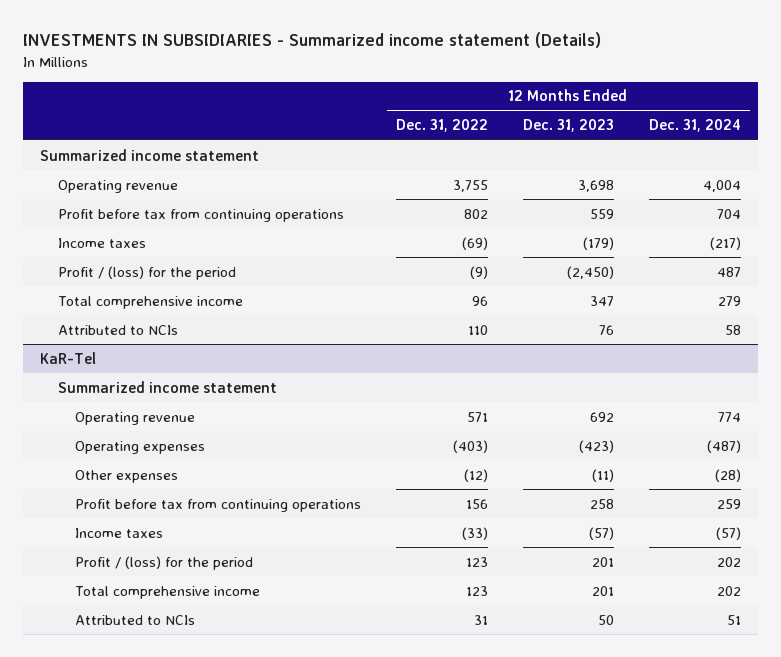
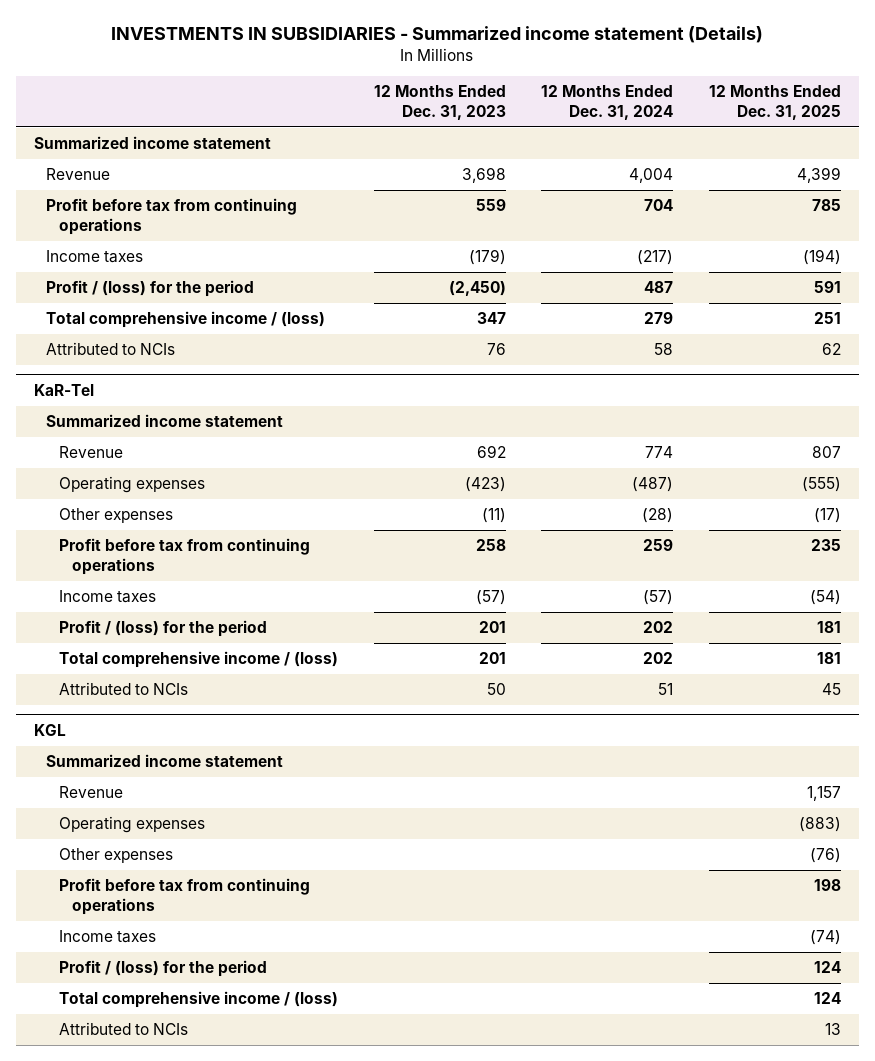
- | 12 Months Ended Dec. 31, 2022 | 12 Months Ended Dec. 31, 2023 | 12 Months Ended Dec. 31, 2024
+ | 12 Months Ended Dec. 31, 2023 | 12 Months Ended Dec. 31, 2024 | 12 Months Ended Dec. 31, 2025
- Operating revenue | 3,755 | 3,698 | 4,004
+ Revenue | 3,698 | 4,004 | 4,399
- Total comprehensive income | 96 | 347 | 279
+ Total comprehensive income / (loss) | 347 | 279 | 251
@ KaR-Tel
- Operating revenue | 571 | 692 | 774
+ Revenue | 692 | 774 | 807
- Total comprehensive income | 123 | 201 | 202
+ Total comprehensive income / (loss) | 201 | 202 | 181
+ KGL
+ Summarized income statement
+ Revenue | | | 1,157
+ Operating expenses | | | (883)
+ Other expenses | | | (76)
+ Profit before tax from continuing operations | | | 198
+ Income taxes | | | (74)
+ Profit / (loss) for the period | | | 124
+ Total comprehensive income / (loss) | | | 124
+ Attributed to NCIs | | | 13

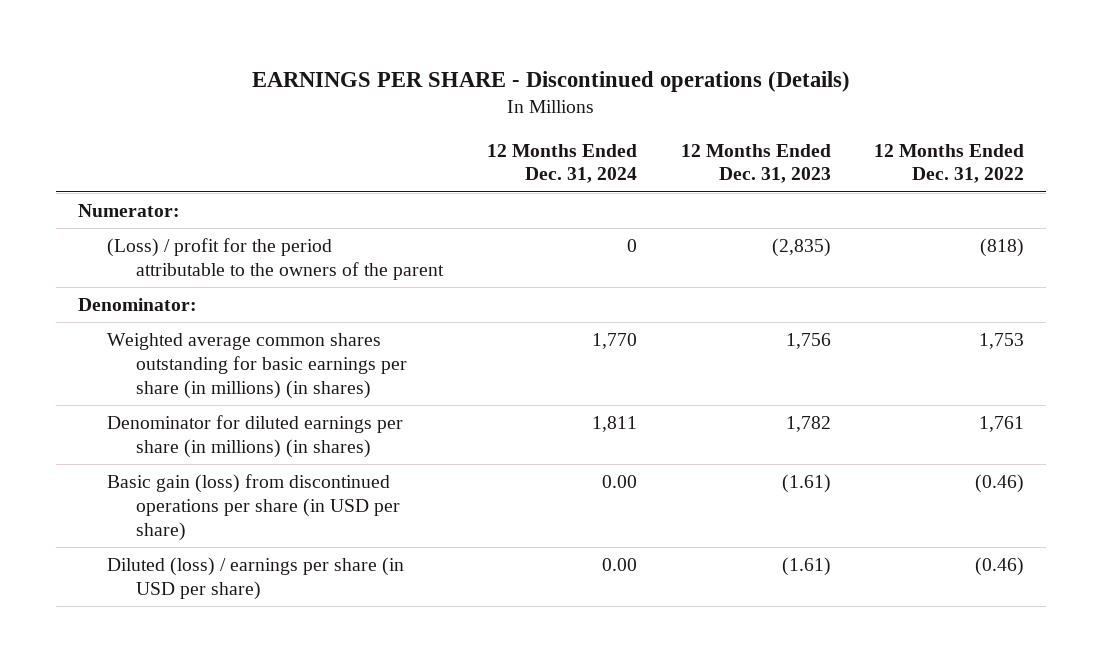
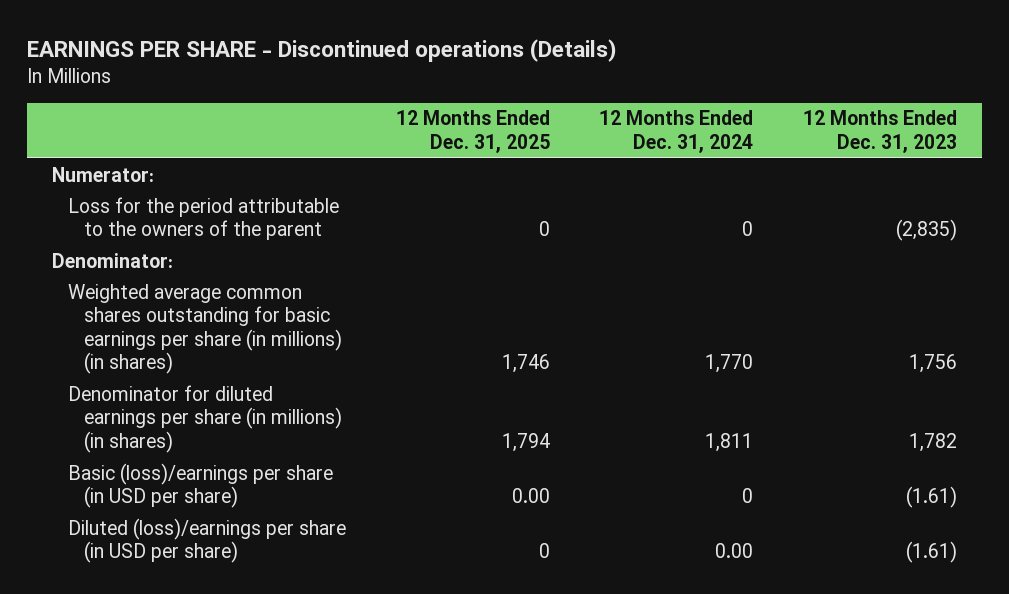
- | 12 Months Ended Dec. 31, 2024 | 12 Months Ended Dec. 31, 2023 | 12 Months Ended Dec. 31, 2022
+ | 12 Months Ended Dec. 31, 2025 | 12 Months Ended Dec. 31, 2024 | 12 Months Ended Dec. 31, 2023
- (Loss) / profit for the period attributable to the owners of the parent | 0 | (2,835) | (818)
+ Loss for the period attributable to the owners of the parent | 0 | 0 | (2,835)
- Basic gain (loss) from discontinued operations per share (in USD per share) | 0.00 | (1.61) | (0.46)
- Diluted (loss) / earnings per share (in USD per share) | 0.00 | (1.61) | (0.46)
+ Basic (loss)/earnings per share (in USD per share) | 0.00 | 0 | (1.61)
+ Diluted (loss)/earnings per share (in USD per share) | 0 | 0.00 | (1.61)

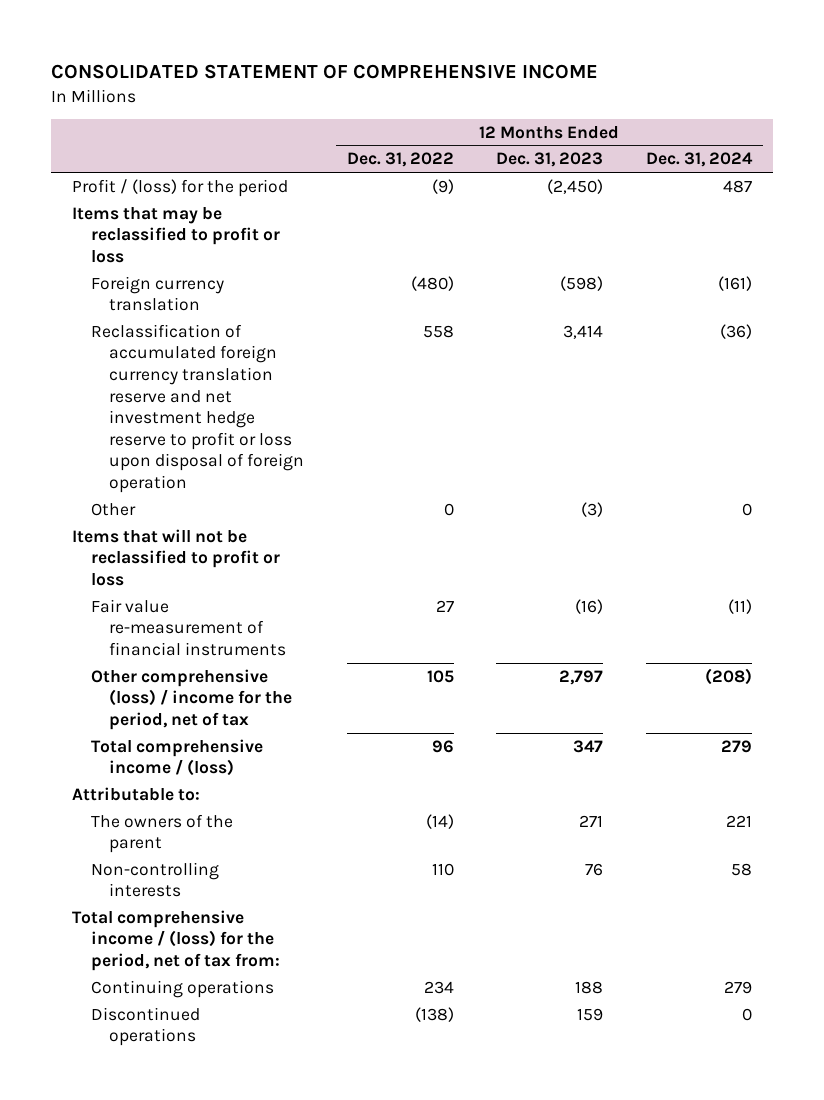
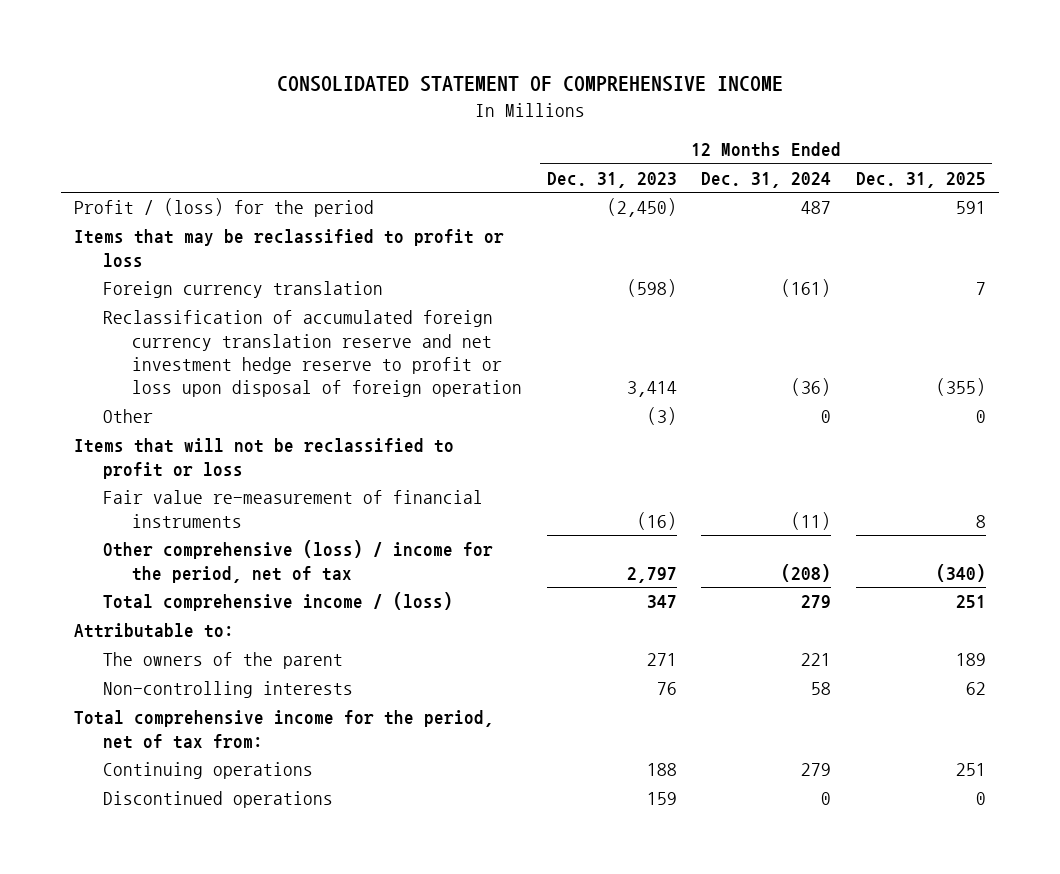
- | 12 Months Ended Dec. 31, 2022 | 12 Months Ended Dec. 31, 2023 | 12 Months Ended Dec. 31, 2024
+ | 12 Months Ended Dec. 31, 2023 | 12 Months Ended Dec. 31, 2024 | 12 Months Ended Dec. 31, 2025
- Total comprehensive income / (loss) for the period, net of tax from:
+ Total comprehensive income for the period, net of tax from:

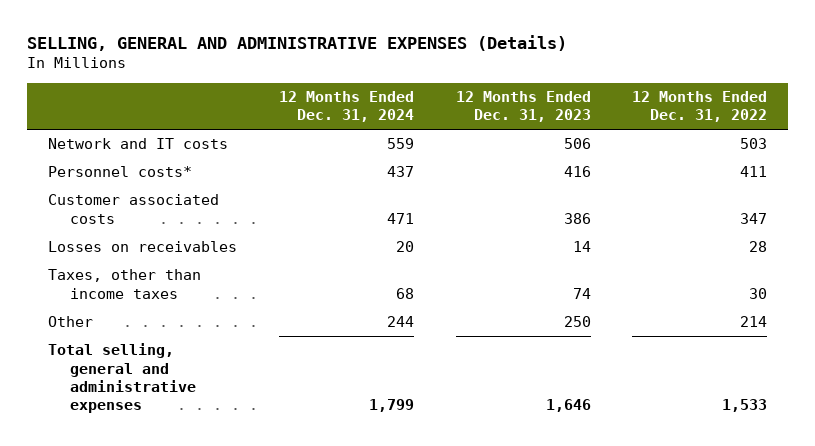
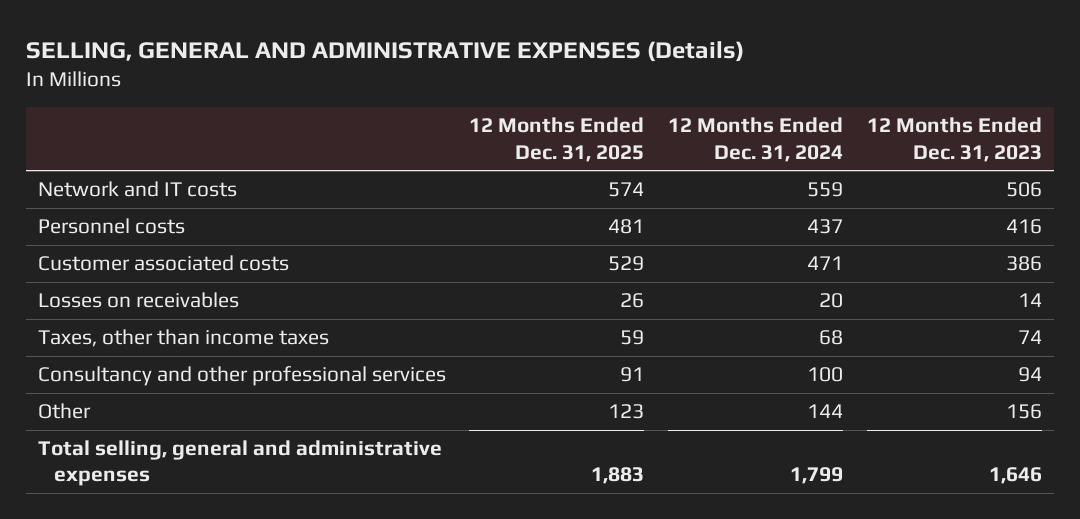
- | 12 Months Ended Dec. 31, 2024 | 12 Months Ended Dec. 31, 2023 | 12 Months Ended Dec. 31, 2022
+ | 12 Months Ended Dec. 31, 2025 | 12 Months Ended Dec. 31, 2024 | 12 Months Ended Dec. 31, 2023
- Personnel costs* | 437 | 416 | 411
+ Personnel costs | 481 | 437 | 416
- Other | 244 | 250 | 214
+ Consultancy and other professional services | 91 | 100 | 94
+ Other | 123 | 144 | 156

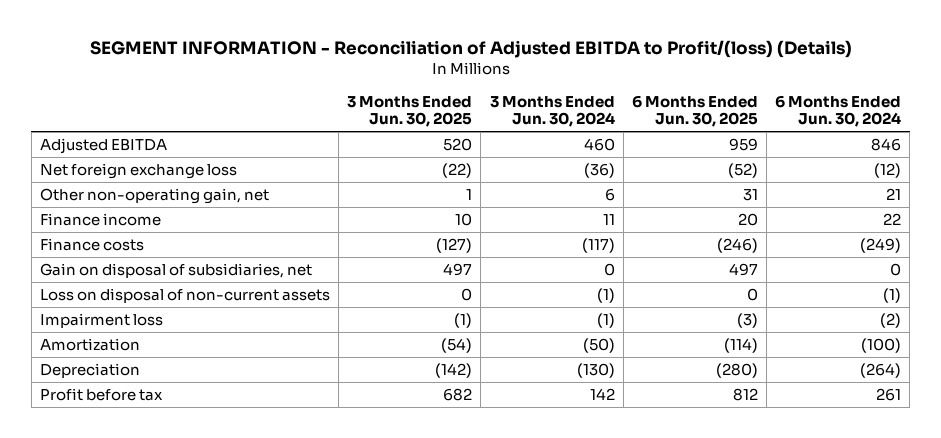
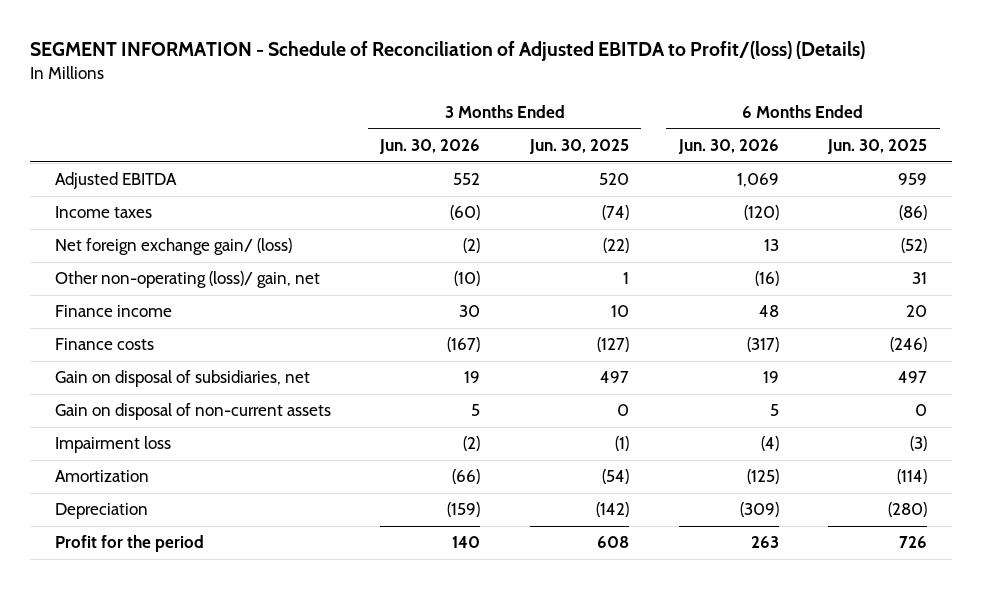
- SEGMENT INFORMATION - Reconciliation of Adjusted EBITDA to Profit/(loss) (Details)
+ SEGMENT INFORMATION - Schedule of Reconciliation of Adjusted EBITDA to Profit/(loss) (Details)
- | 3 Months Ended Jun. 30, 2025 | 3 Months Ended Jun. 30, 2024 | 6 Months Ended Jun. 30, 2025 | 6 Months Ended Jun. 30, 2024
+ | 3 Months Ended Jun. 30, 2026 | 3 Months Ended Jun. 30, 2025 | 6 Months Ended Jun. 30, 2026 | 6 Months Ended Jun. 30, 2025
- Net foreign exchange loss | (22) | (36) | (52) | (12)
- Other non-operating gain, net | 1 | 6 | 31 | 21
+ Income taxes | (60) | (74) | (120) | (86)
+ Net foreign exchange gain/ (loss) | (2) | (22) | 13 | (52)
+ Other non-operating (loss)/ gain, net | (10) | 1 | (16) | 31
- Loss on disposal of non-current assets | 0 | (1) | 0 | (1)
+ Gain on disposal of non-current assets | 5 | 0 | 5 | 0
- Profit before tax | 682 | 142 | 812 | 261
+ Profit for the period | 140 | 608 | 263 | 726

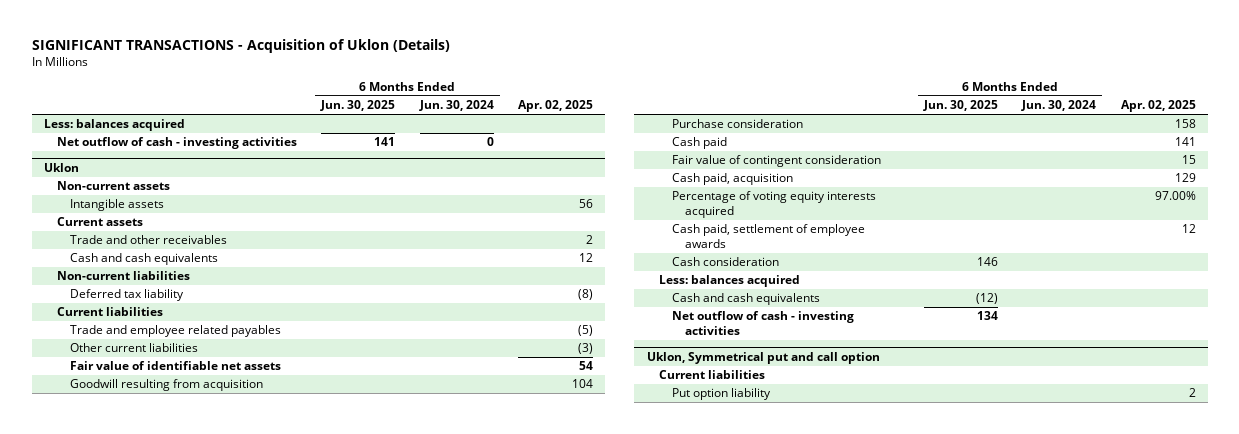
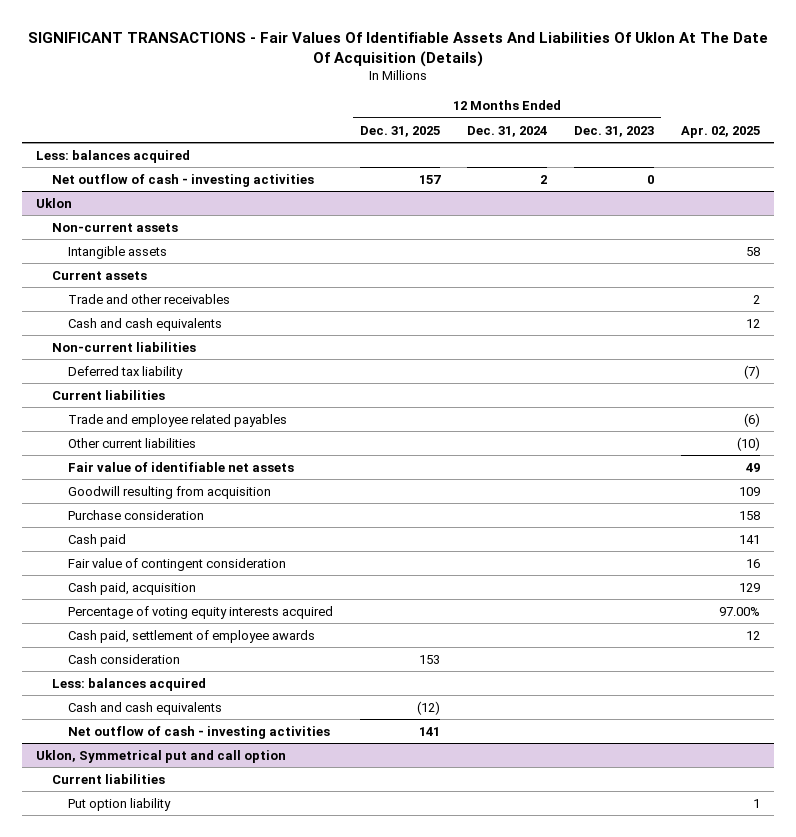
- SIGNIFICANT TRANSACTIONS - Acquisition of Uklon (Details)
+ SIGNIFICANT TRANSACTIONS - Fair Values Of Identifiable Assets And Liabilities Of Uklon At The Date Of Acquisition (Details)
- | 6 Months Ended Jun. 30, 2025 | 6 Months Ended Jun. 30, 2024 | Apr. 02, 2025
+ | 12 Months Ended Dec. 31, 2025 | 12 Months Ended Dec. 31, 2024 | 12 Months Ended Dec. 31, 2023 | Apr. 02, 2025
@ Uklon
- Intangible assets | | | 56
+ Intangible assets | | | | 58
- Deferred tax liability | | | (8)
+ Deferred tax liability | | | | (7)
- Trade and employee related payables | | | (5)
- Other current liabilities | | | (3)
- Fair value of identifiable net assets | | | 54
- Goodwill resulting from acquisition | | | 104
+ Trade and employee related payables | | | | (6)
+ Other current liabilities | | | | (10)
+ Fair value of identifiable net assets | | | | 49
+ Goodwill resulting from acquisition | | | | 109
- Fair value of contingent consideration | | | 15
+ Fair value of contingent consideration | | | | 16
@ Uklon, Symmetrical put and call option
- Put option liability | | | 2
+ Put option liability | | | | 1

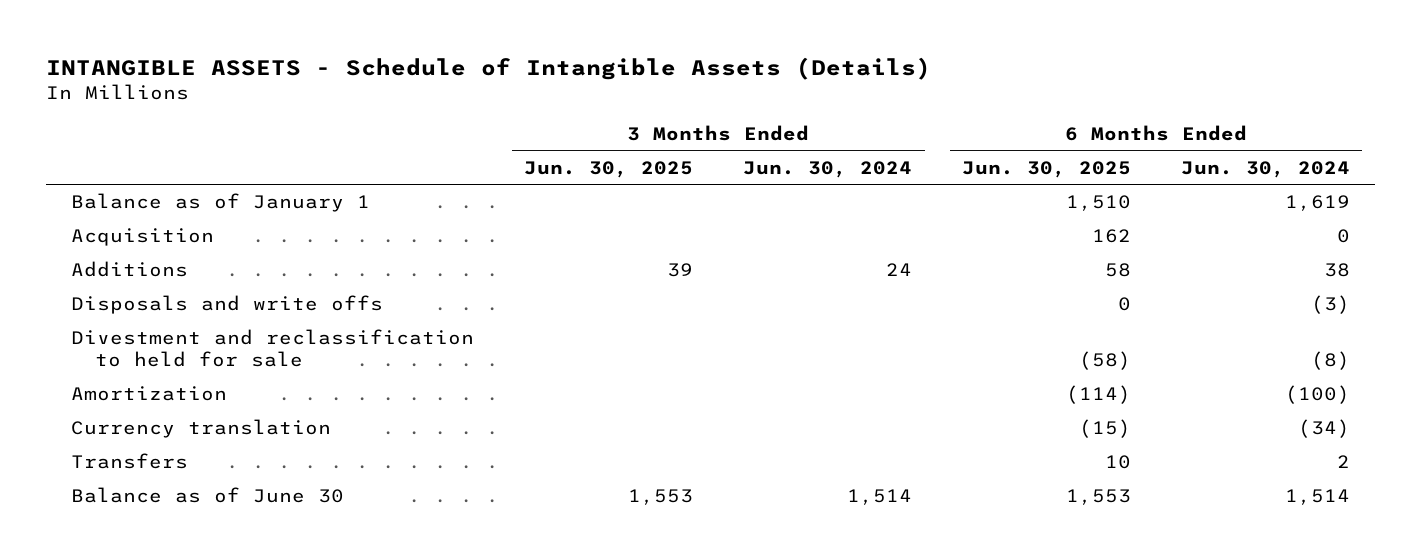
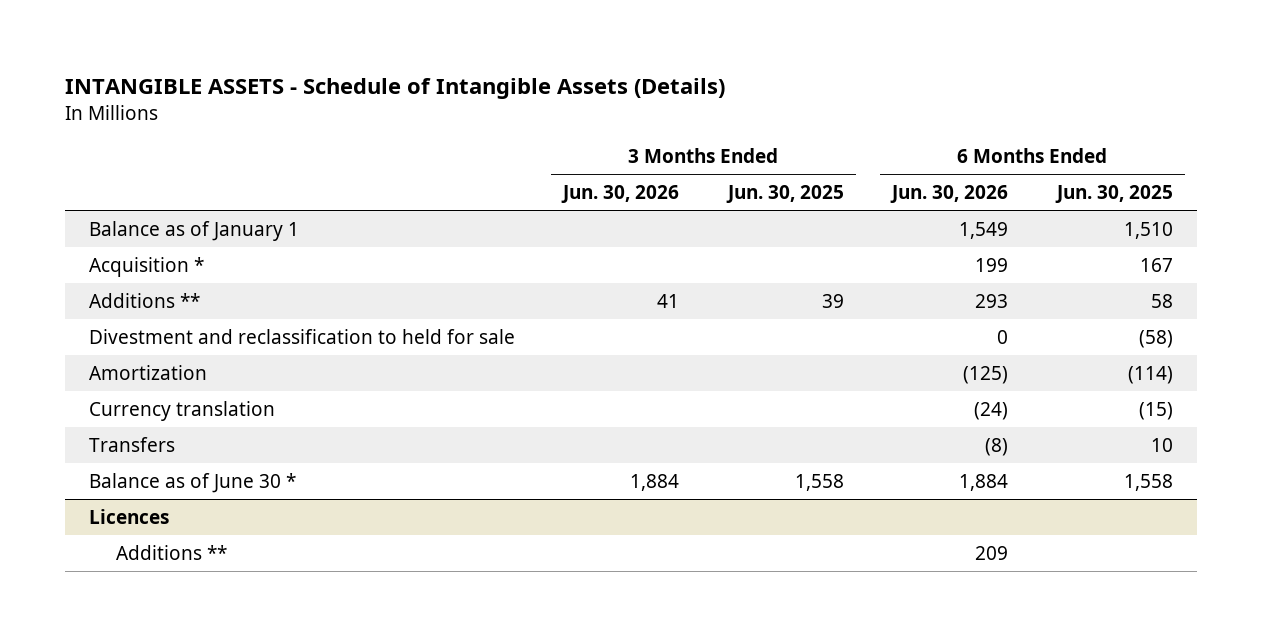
- | 3 Months Ended Jun. 30, 2025 | 3 Months Ended Jun. 30, 2024 | 6 Months Ended Jun. 30, 2025 | 6 Months Ended Jun. 30, 2024
+ | 3 Months Ended Jun. 30, 2026 | 3 Months Ended Jun. 30, 2025 | 6 Months Ended Jun. 30, 2026 | 6 Months Ended Jun. 30, 2025
- Acquisition | | | 162 | 0
- Additions | 39 | 24 | 58 | 38
- Disposals and write offs | | | 0 | (3)
+ Acquisition * | | | 199 | 167
+ Additions ** | 41 | 39 | 293 | 58
- Balance as of June 30 | 1,553 | 1,514 | 1,553 | 1,514
+ Balance as of June 30 * | 1,884 | 1,558 | 1,884 | 1,558
+ Licences
+ Additions ** | | | 209 |

